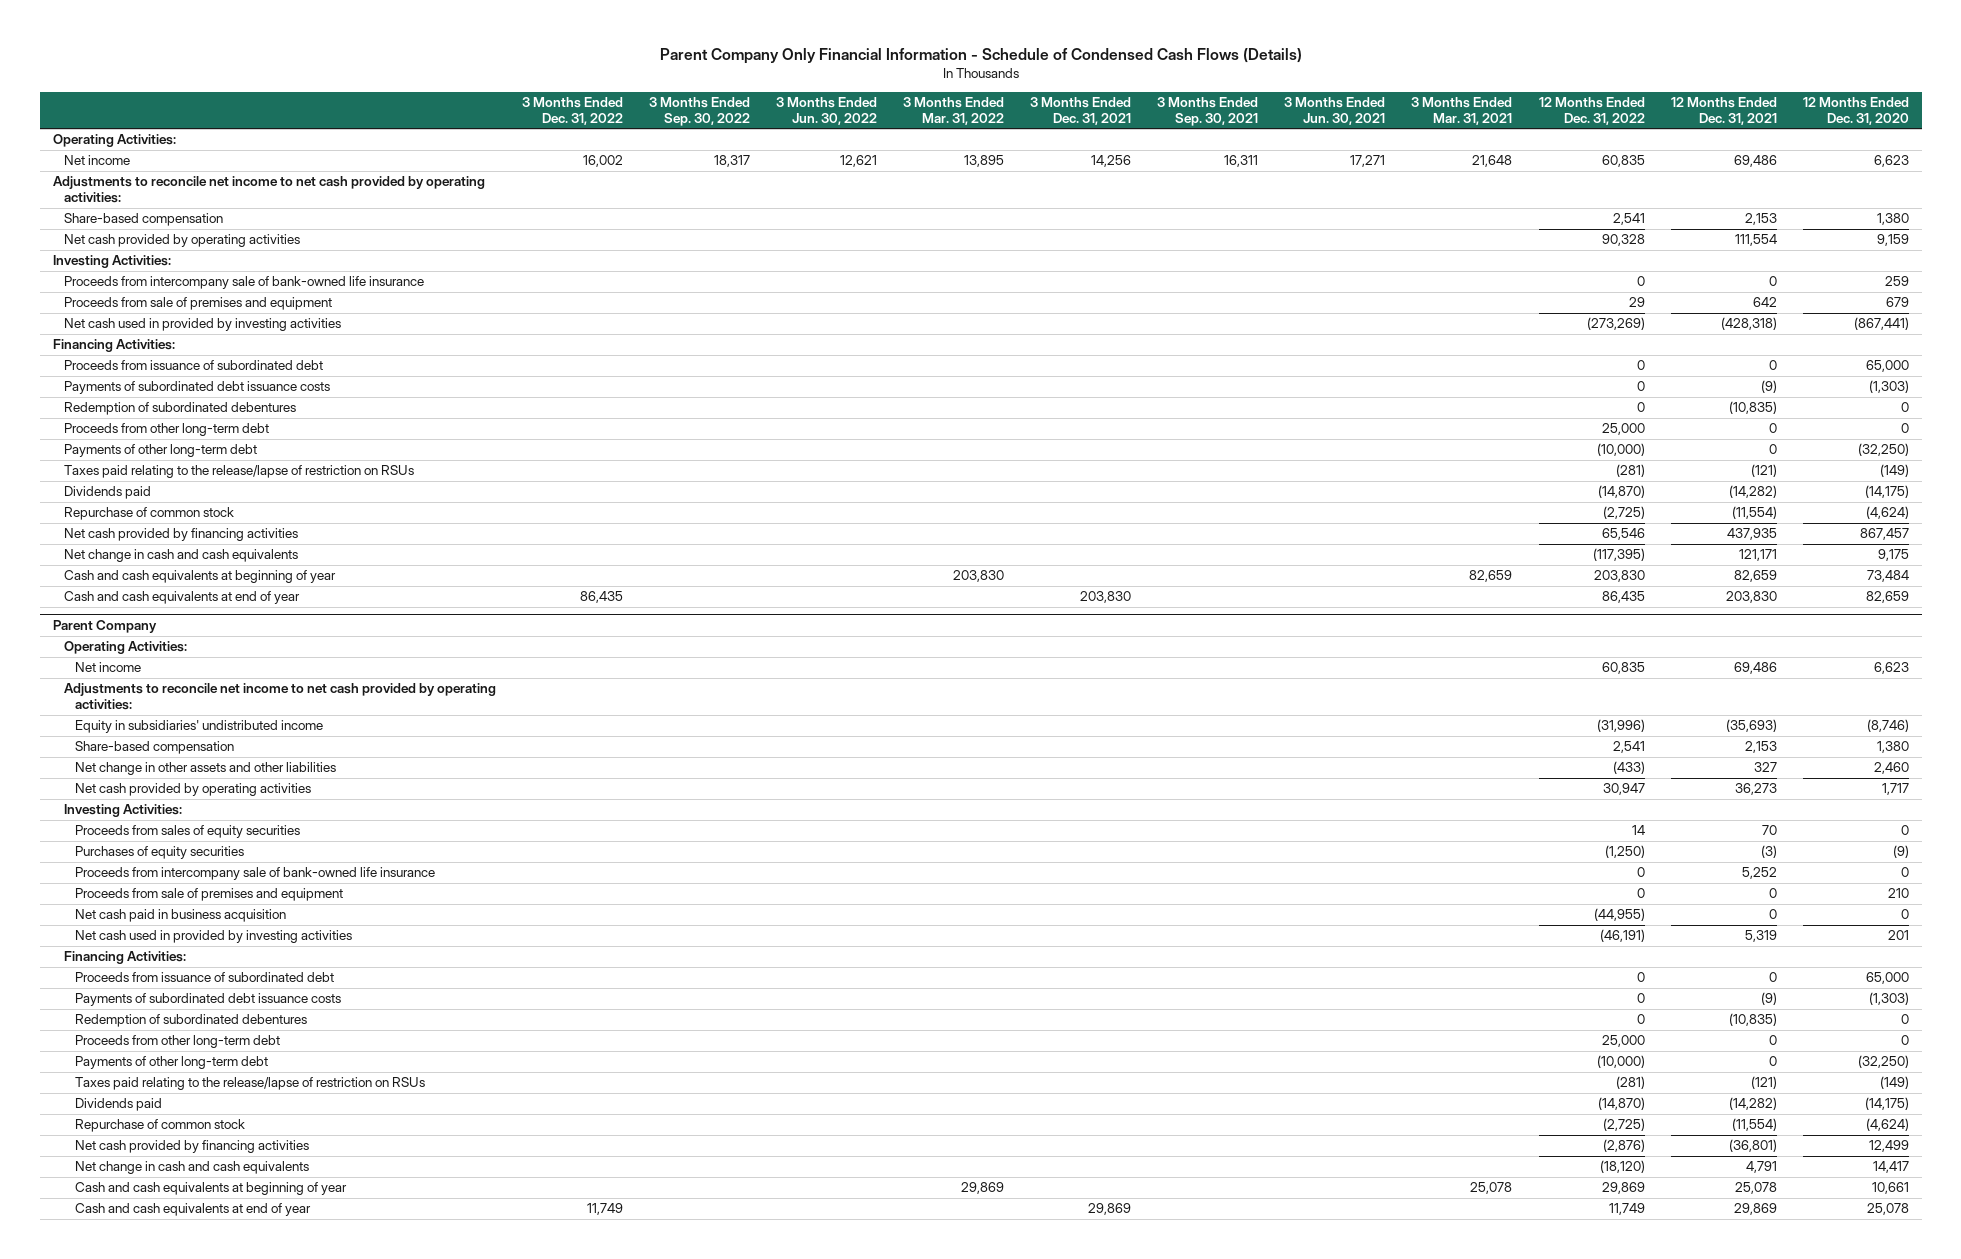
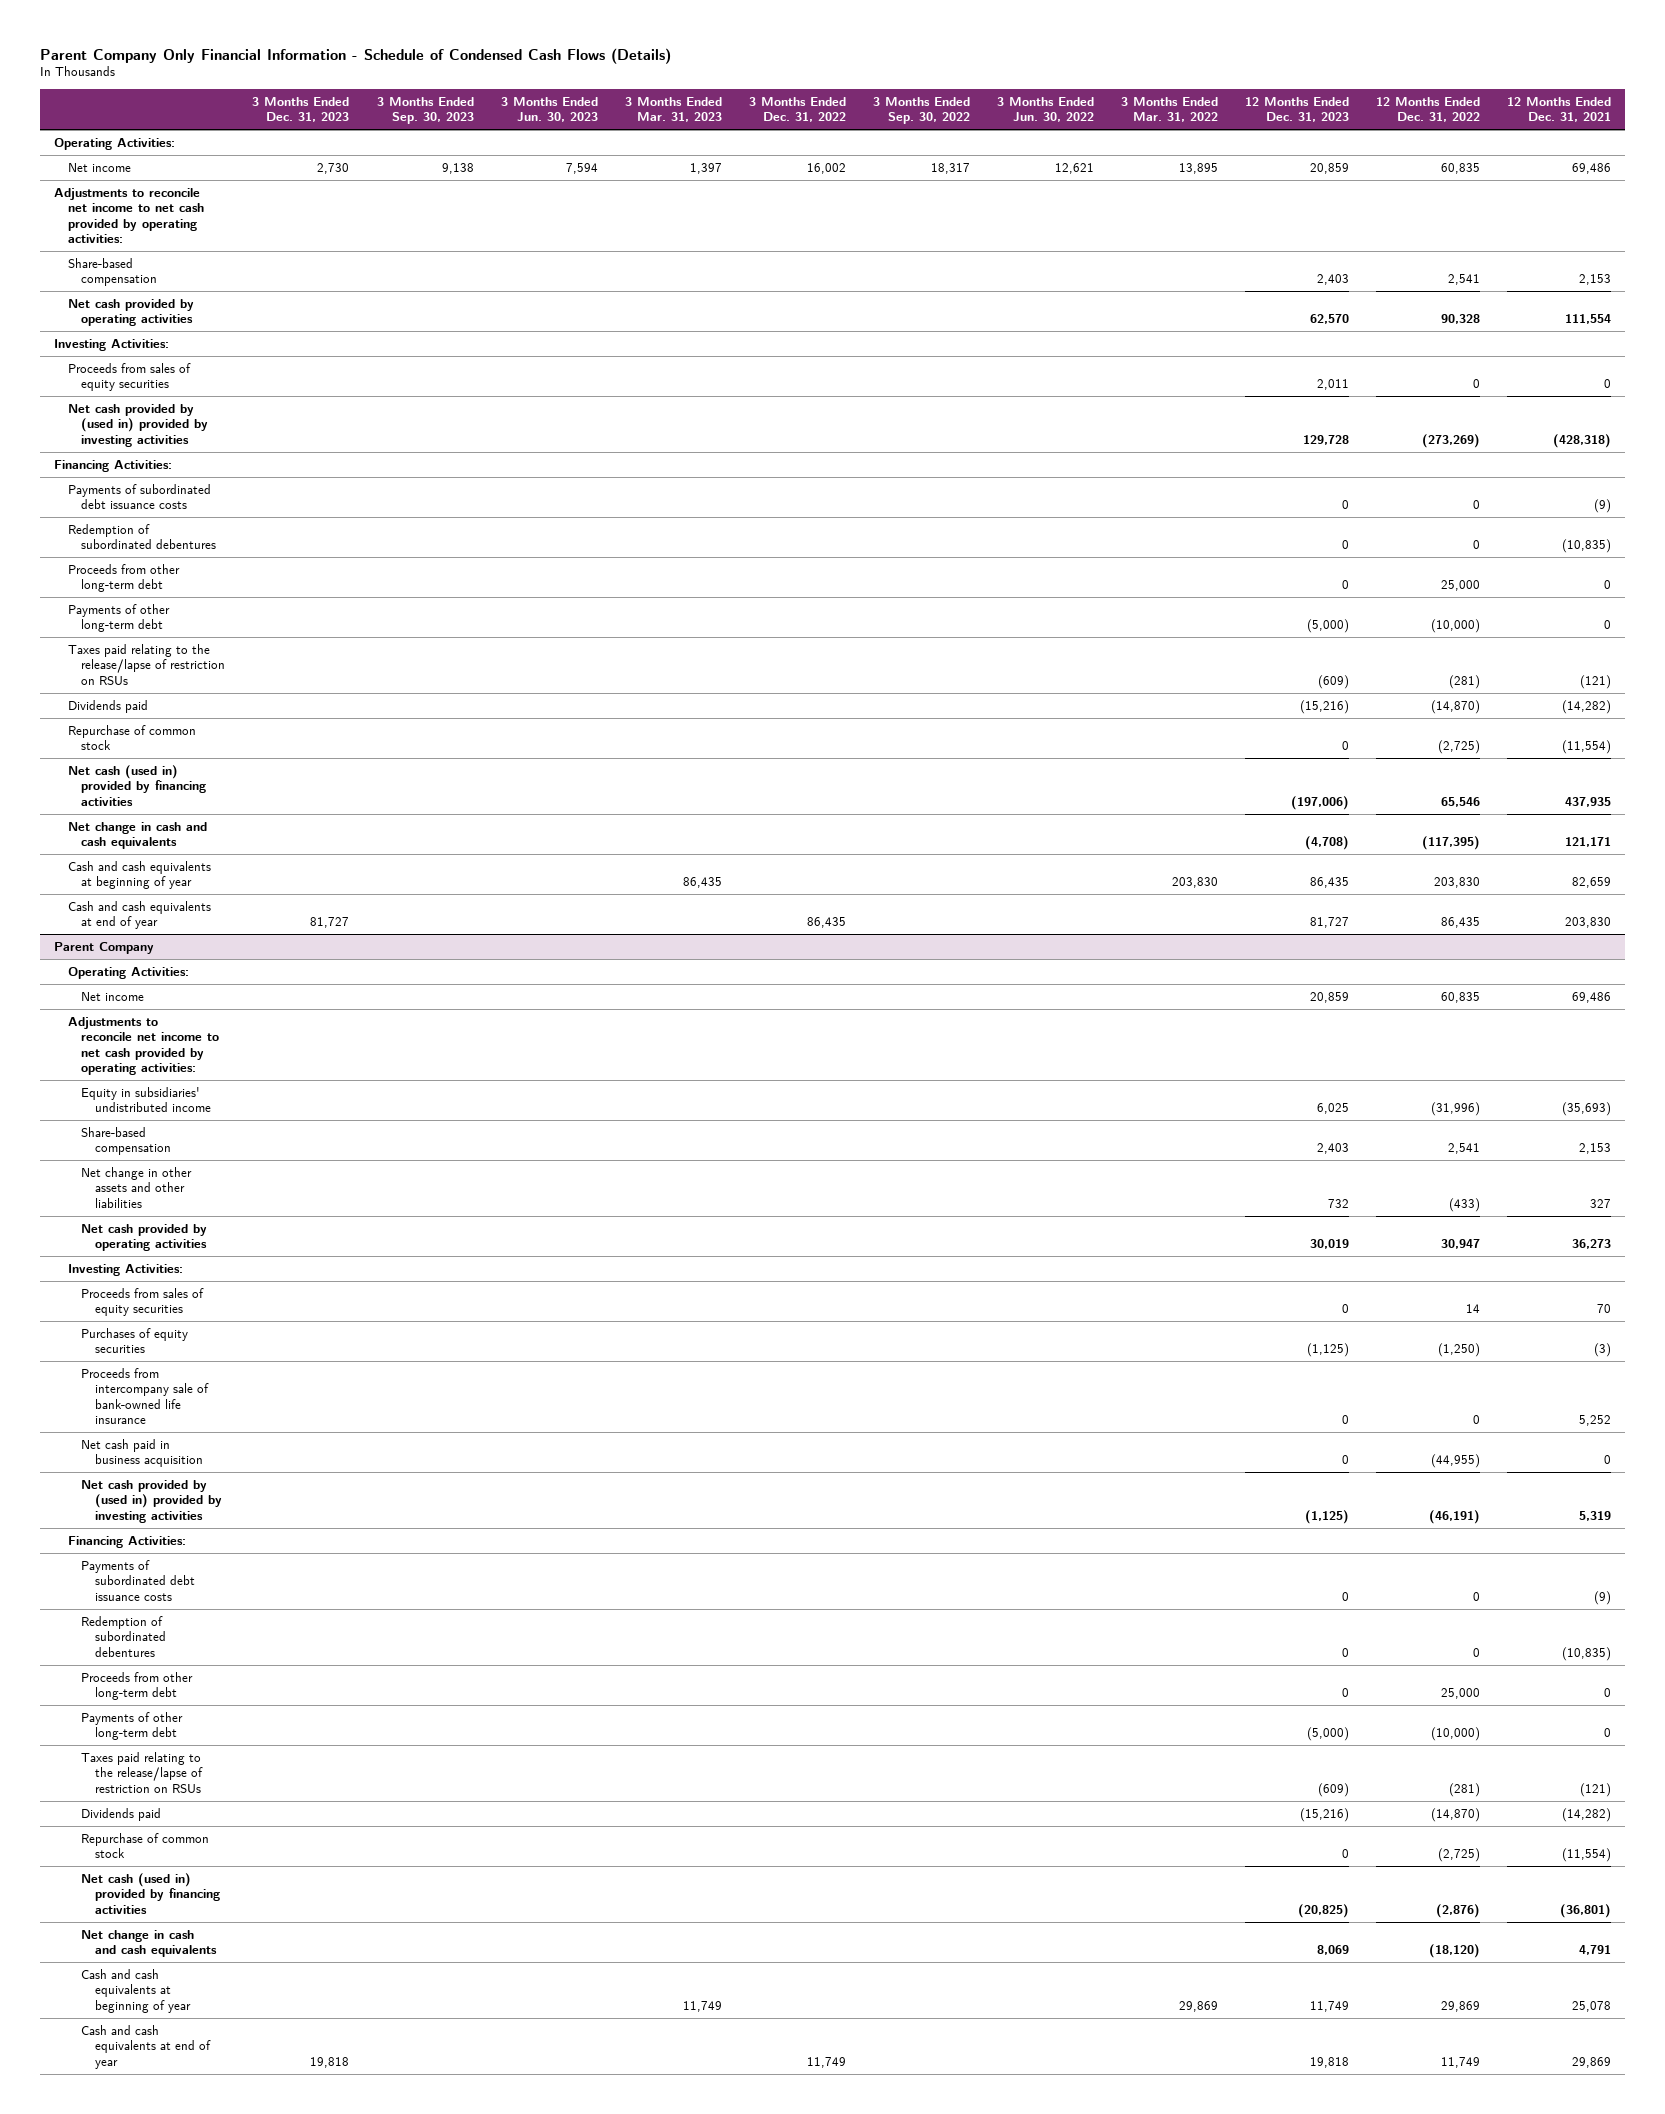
- | 3 Months Ended Dec. 31, 2022 | 3 Months Ended Sep. 30, 2022 | 3 Months Ended Jun. 30, 2022 | 3 Months Ended Mar. 31, 2022 | 3 Months Ended Dec. 31, 2021 | 3 Months Ended Sep. 30, 2021 | 3 Months Ended Jun. 30, 2021 | 3 Months Ended Mar. 31, 2021 | 12 Months Ended Dec. 31, 2022 | 12 Months Ended Dec. 31, 2021 | 12 Months Ended Dec. 31, 2020
+ | 3 Months Ended Dec. 31, 2023 | 3 Months Ended Sep. 30, 2023 | 3 Months Ended Jun. 30, 2023 | 3 Months Ended Mar. 31, 2023 | 3 Months Ended Dec. 31, 2022 | 3 Months Ended Sep. 30, 2022 | 3 Months Ended Jun. 30, 2022 | 3 Months Ended Mar. 31, 2022 | 12 Months Ended Dec. 31, 2023 | 12 Months Ended Dec. 31, 2022 | 12 Months Ended Dec. 31, 2021
- Proceeds from intercompany sale of bank-owned life insurance | | | | | | | | | 0 | 0 | 259
- Proceeds from sale of premises and equipment | | | | | | | | | 29 | 642 | 679
- Net cash used in provided by investing activities | | | | | | | | | (273,269) | (428,318) | (867,441)
+ Proceeds from sales of equity securities | | | | | | | | | 2,011 | 0 | 0
+ Net cash provided by (used in) provided by investing activities | | | | | | | | | 129,728 | (273,269) | (428,318)
- Proceeds from issuance of subordinated debt | | | | | | | | | 0 | 0 | 65,000
- Net cash provided by financing activities | | | | | | | | | 65,546 | 437,935 | 867,457
+ Net cash (used in) provided by financing activities | | | | | | | | | (197,006) | 65,546 | 437,935
@ Parent Company
- Proceeds from sale of premises and equipment | | | | | | | | | 0 | 0 | 210
- Net cash used in provided by investing activities | | | | | | | | | (46,191) | 5,319 | 201
+ Net cash provided by (used in) provided by investing activities | | | | | | | | | (1,125) | (46,191) | 5,319
- Proceeds from issuance of subordinated debt | | | | | | | | | 0 | 0 | 65,000
- Net cash provided by financing activities | | | | | | | | | (2,876) | (36,801) | 12,499
+ Net cash (used in) provided by financing activities | | | | | | | | | (20,825) | (2,876) | (36,801)

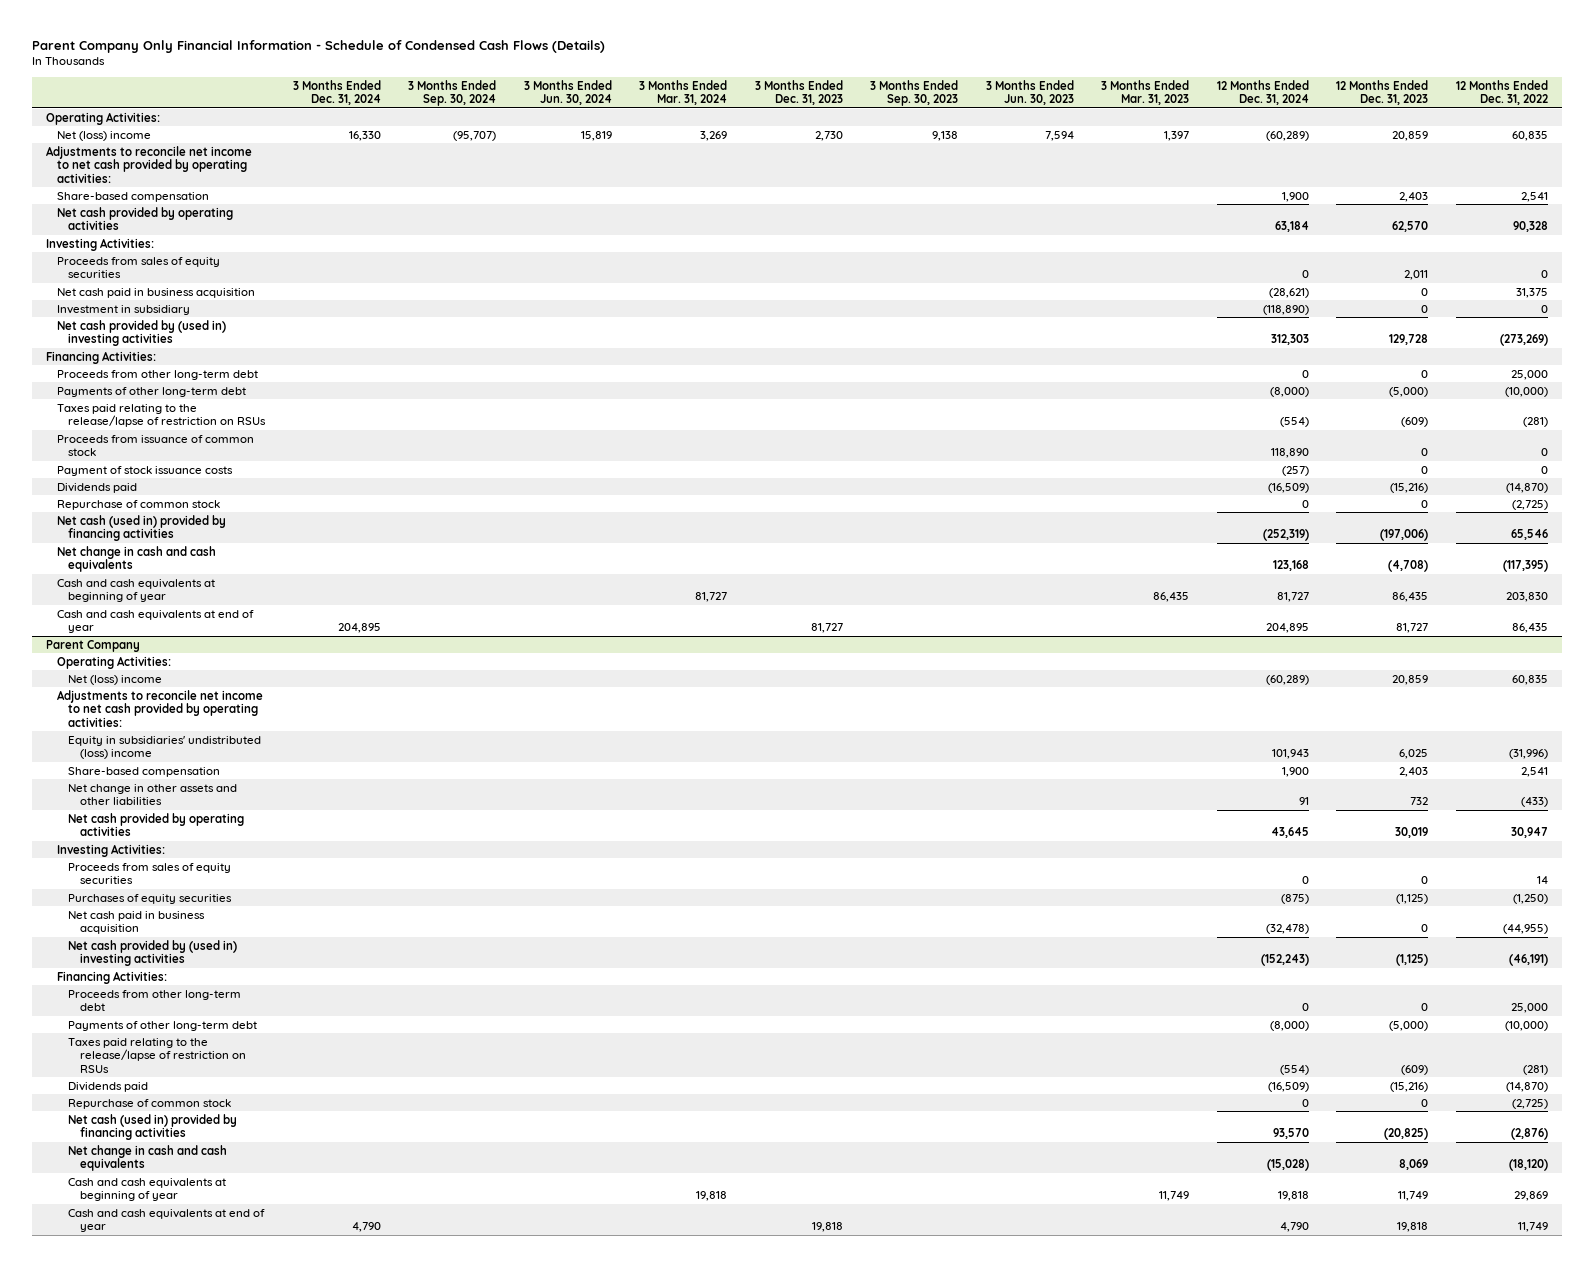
- | 3 Months Ended Dec. 31, 2023 | 3 Months Ended Sep. 30, 2023 | 3 Months Ended Jun. 30, 2023 | 3 Months Ended Mar. 31, 2023 | 3 Months Ended Dec. 31, 2022 | 3 Months Ended Sep. 30, 2022 | 3 Months Ended Jun. 30, 2022 | 3 Months Ended Mar. 31, 2022 | 12 Months Ended Dec. 31, 2023 | 12 Months Ended Dec. 31, 2022 | 12 Months Ended Dec. 31, 2021
+ | 3 Months Ended Dec. 31, 2024 | 3 Months Ended Sep. 30, 2024 | 3 Months Ended Jun. 30, 2024 | 3 Months Ended Mar. 31, 2024 | 3 Months Ended Dec. 31, 2023 | 3 Months Ended Sep. 30, 2023 | 3 Months Ended Jun. 30, 2023 | 3 Months Ended Mar. 31, 2023 | 12 Months Ended Dec. 31, 2024 | 12 Months Ended Dec. 31, 2023 | 12 Months Ended Dec. 31, 2022
- Net income | 2,730 | 9,138 | 7,594 | 1,397 | 16,002 | 18,317 | 12,621 | 13,895 | 20,859 | 60,835 | 69,486
+ Net (loss) income | 16,330 | (95,707) | 15,819 | 3,269 | 2,730 | 9,138 | 7,594 | 1,397 | (60,289) | 20,859 | 60,835
- Net cash provided by (used in) provided by investing activities | | | | | | | | | 129,728 | (273,269) | (428,318)
+ Net cash paid in business acquisition | | | | | | | | | (28,621) | 0 | 31,375
+ Investment in subsidiary | | | | | | | | | (118,890) | 0 | 0
+ Net cash provided by (used in) investing activities | | | | | | | | | 312,303 | 129,728 | (273,269)
- Payments of subordinated debt issuance costs | | | | | | | | | 0 | 0 | (9)
- Redemption of subordinated debentures | | | | | | | | | 0 | 0 | (10,835)
+ Proceeds from issuance of common stock | | | | | | | | | 118,890 | 0 | 0
+ Payment of stock issuance costs | | | | | | | | | (257) | 0 | 0
@ Parent Company
- Net income | | | | | | | | | 20,859 | 60,835 | 69,486
+ Net (loss) income | | | | | | | | | (60,289) | 20,859 | 60,835
- Equity in subsidiaries' undistributed income | | | | | | | | | 6,025 | (31,996) | (35,693)
+ Equity in subsidiaries' undistributed (loss) income | | | | | | | | | 101,943 | 6,025 | (31,996)
- Proceeds from intercompany sale of bank-owned life insurance | | | | | | | | | 0 | 0 | 5,252
- Net cash provided by (used in) provided by investing activities | | | | | | | | | (1,125) | (46,191) | 5,319
+ Net cash provided by (used in) investing activities | | | | | | | | | (152,243) | (1,125) | (46,191)
- Payments of subordinated debt issuance costs | | | | | | | | | 0 | 0 | (9)
- Redemption of subordinated debentures | | | | | | | | | 0 | 0 | (10,835)

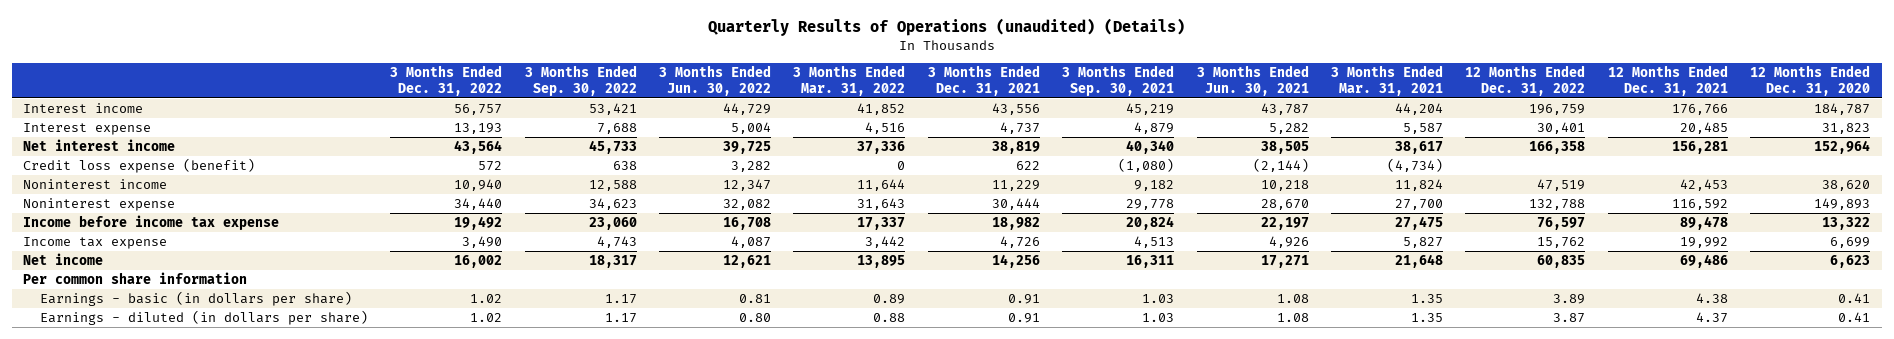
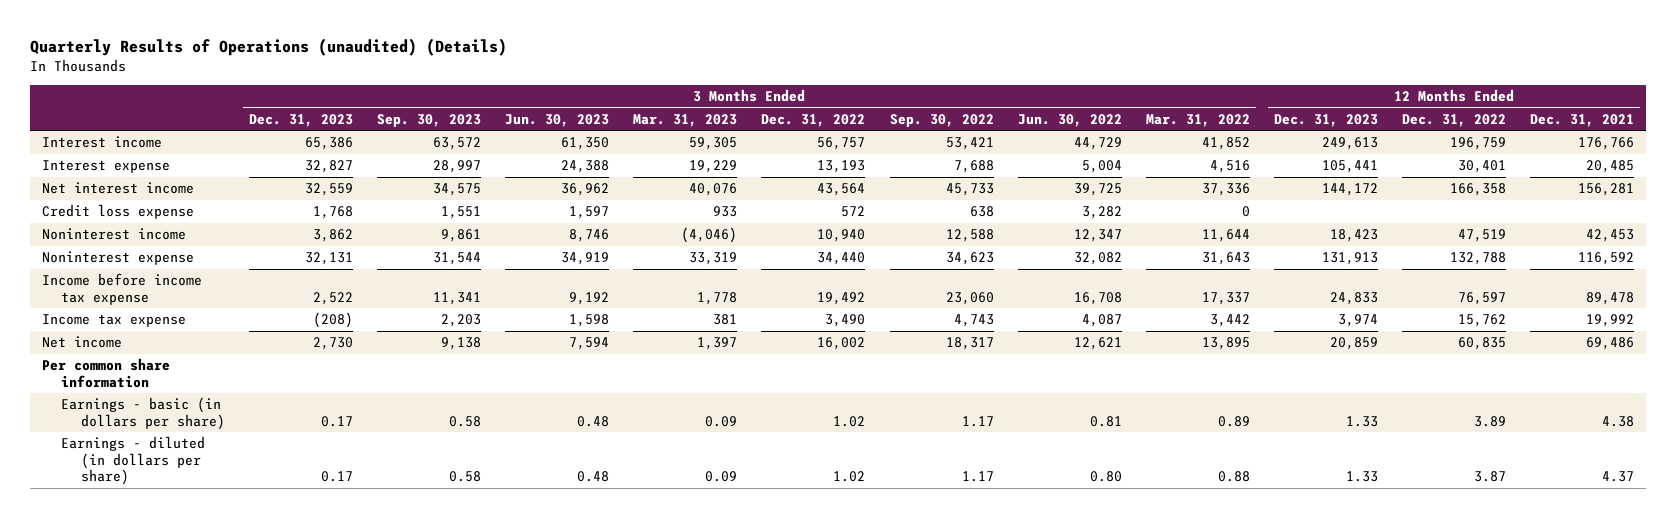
- | 3 Months Ended Dec. 31, 2022 | 3 Months Ended Sep. 30, 2022 | 3 Months Ended Jun. 30, 2022 | 3 Months Ended Mar. 31, 2022 | 3 Months Ended Dec. 31, 2021 | 3 Months Ended Sep. 30, 2021 | 3 Months Ended Jun. 30, 2021 | 3 Months Ended Mar. 31, 2021 | 12 Months Ended Dec. 31, 2022 | 12 Months Ended Dec. 31, 2021 | 12 Months Ended Dec. 31, 2020
+ | 3 Months Ended Dec. 31, 2023 | 3 Months Ended Sep. 30, 2023 | 3 Months Ended Jun. 30, 2023 | 3 Months Ended Mar. 31, 2023 | 3 Months Ended Dec. 31, 2022 | 3 Months Ended Sep. 30, 2022 | 3 Months Ended Jun. 30, 2022 | 3 Months Ended Mar. 31, 2022 | 12 Months Ended Dec. 31, 2023 | 12 Months Ended Dec. 31, 2022 | 12 Months Ended Dec. 31, 2021
- Credit loss expense (benefit) | 572 | 638 | 3,282 | 0 | 622 | (1,080) | (2,144) | (4,734) | | |
+ Credit loss expense | 1,768 | 1,551 | 1,597 | 933 | 572 | 638 | 3,282 | 0 | | |

